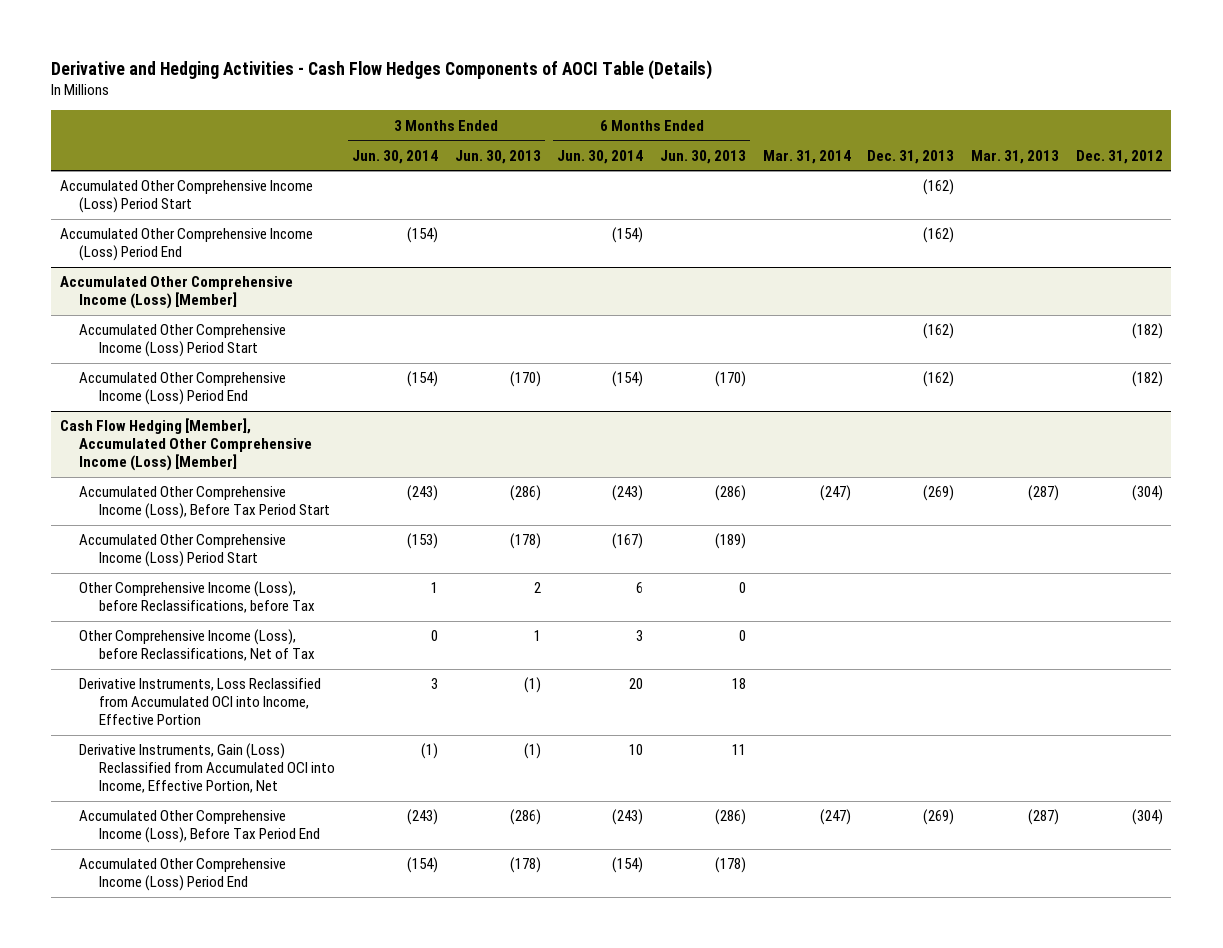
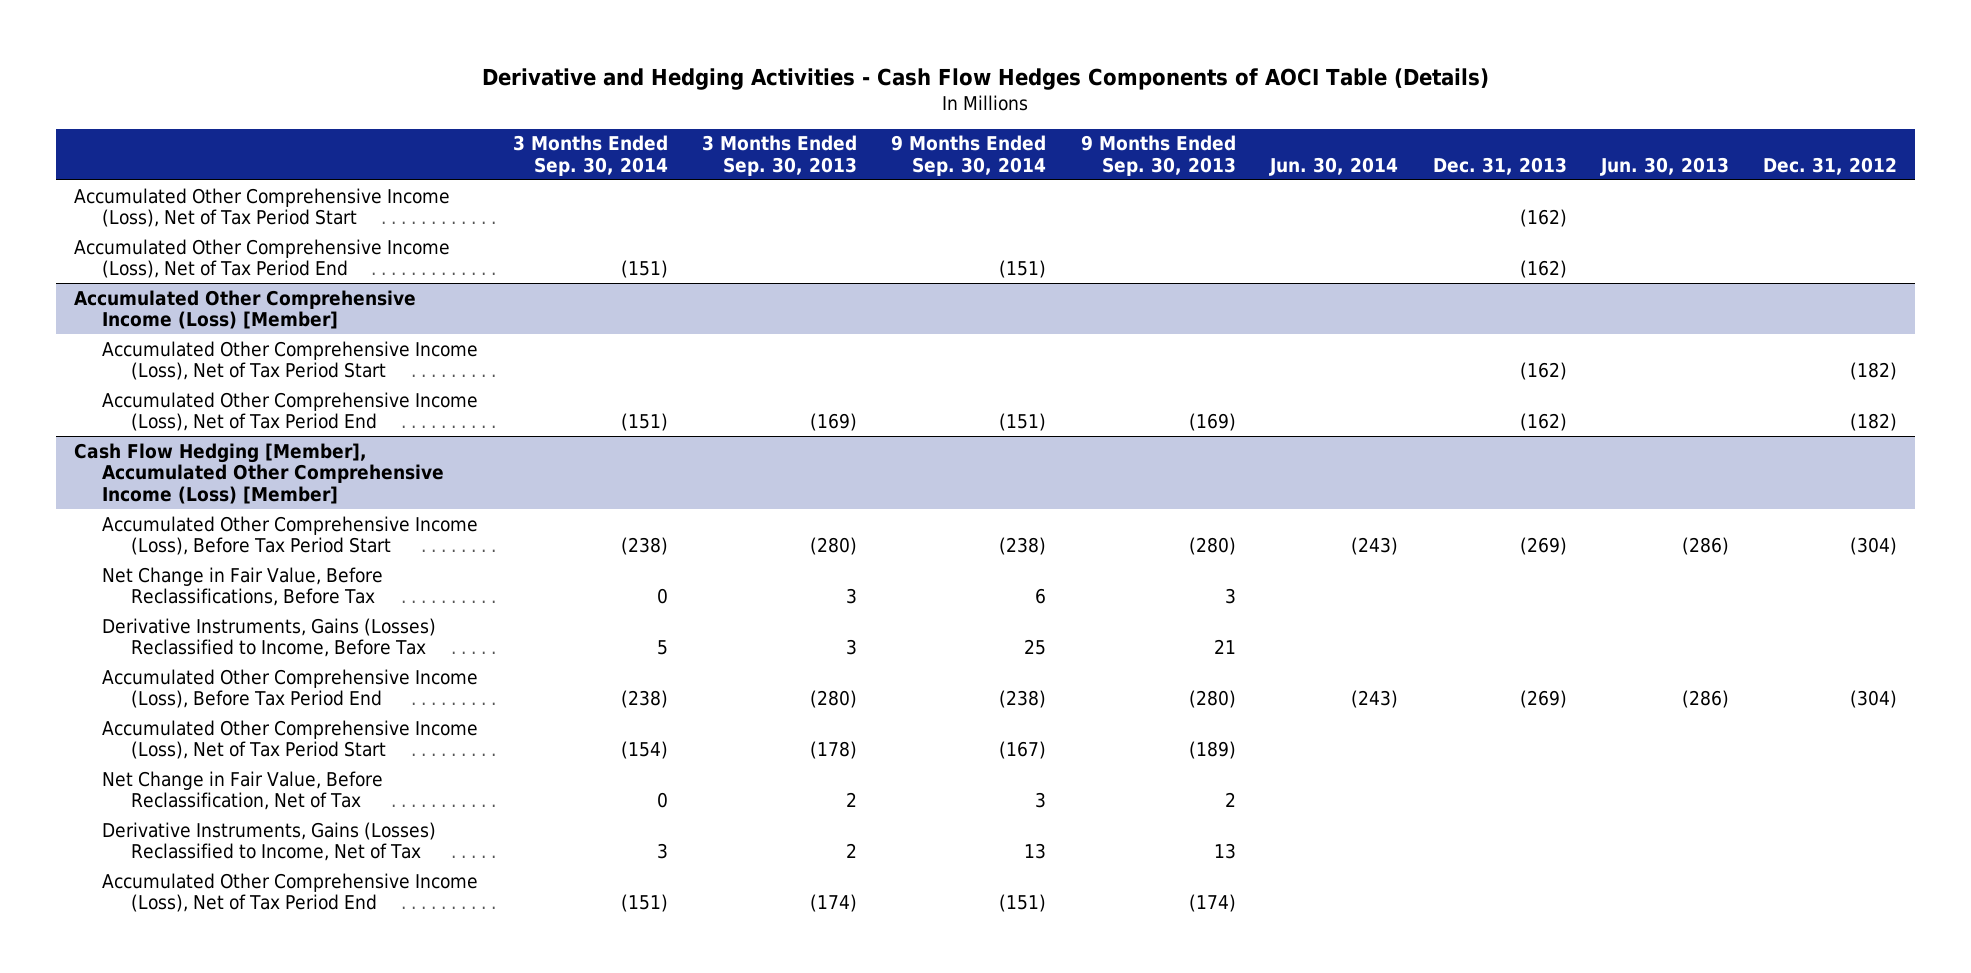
- | 3 Months Ended Jun. 30, 2014 | 3 Months Ended Jun. 30, 2013 | 6 Months Ended Jun. 30, 2014 | 6 Months Ended Jun. 30, 2013 | Mar. 31, 2014 | Dec. 31, 2013 | Mar. 31, 2013 | Dec. 31, 2012
+ | 3 Months Ended Sep. 30, 2014 | 3 Months Ended Sep. 30, 2013 | 9 Months Ended Sep. 30, 2014 | 9 Months Ended Sep. 30, 2013 | Jun. 30, 2014 | Dec. 31, 2013 | Jun. 30, 2013 | Dec. 31, 2012
- Accumulated Other Comprehensive Income (Loss) Period Start | | | | | | (162) | |
- Accumulated Other Comprehensive Income (Loss) Period End | (154) | | (154) | | | (162) | |
+ Accumulated Other Comprehensive Income (Loss), Net of Tax Period Start | | | | | | (162) | |
+ Accumulated Other Comprehensive Income (Loss), Net of Tax Period End | (151) | | (151) | | | (162) | |
@ Accumulated Other Comprehensive Income (Loss) [Member]
- Accumulated Other Comprehensive Income (Loss) Period Start | | | | | | (162) | | (182)
- Accumulated Other Comprehensive Income (Loss) Period End | (154) | (170) | (154) | (170) | | (162) | | (182)
+ Accumulated Other Comprehensive Income (Loss), Net of Tax Period Start | | | | | | (162) | | (182)
+ Accumulated Other Comprehensive Income (Loss), Net of Tax Period End | (151) | (169) | (151) | (169) | | (162) | | (182)
@ Cash Flow Hedging [Member], Accumulated Other Comprehensive Income (Loss) [Member]
- Accumulated Other Comprehensive Income (Loss) Period Start | (153) | (178) | (167) | (189) | | | |
- Other Comprehensive Income (Loss), before Reclassifications, before Tax | 1 | 2 | 6 | 0 | | | |
- Other Comprehensive Income (Loss), before Reclassifications, Net of Tax | 0 | 1 | 3 | 0 | | | |
- Derivative Instruments, Loss Reclassified from Accumulated OCI into Income, Effective Portion | 3 | (1) | 20 | 18 | | | |
- Derivative Instruments, Gain (Loss) Reclassified from Accumulated OCI into Income, Effective Portion, Net | (1) | (1) | 10 | 11 | | | |
+ Net Change in Fair Value, Before Reclassifications, Before Tax | 0 | 3 | 6 | 3 | | | |
+ Derivative Instruments, Gains (Losses) Reclassified to Income, Before Tax | 5 | 3 | 25 | 21 | | | |
- Accumulated Other Comprehensive Income (Loss) Period End | (154) | (178) | (154) | (178) | | | |
+ Accumulated Other Comprehensive Income (Loss), Net of Tax Period Start | (154) | (178) | (167) | (189) | | | |
+ Net Change in Fair Value, Before Reclassification, Net of Tax | 0 | 2 | 3 | 2 | | | |
+ Derivative Instruments, Gains (Losses) Reclassified to Income, Net of Tax | 3 | 2 | 13 | 13 | | | |
+ Accumulated Other Comprehensive Income (Loss), Net of Tax Period End | (151) | (174) | (151) | (174) | | | |

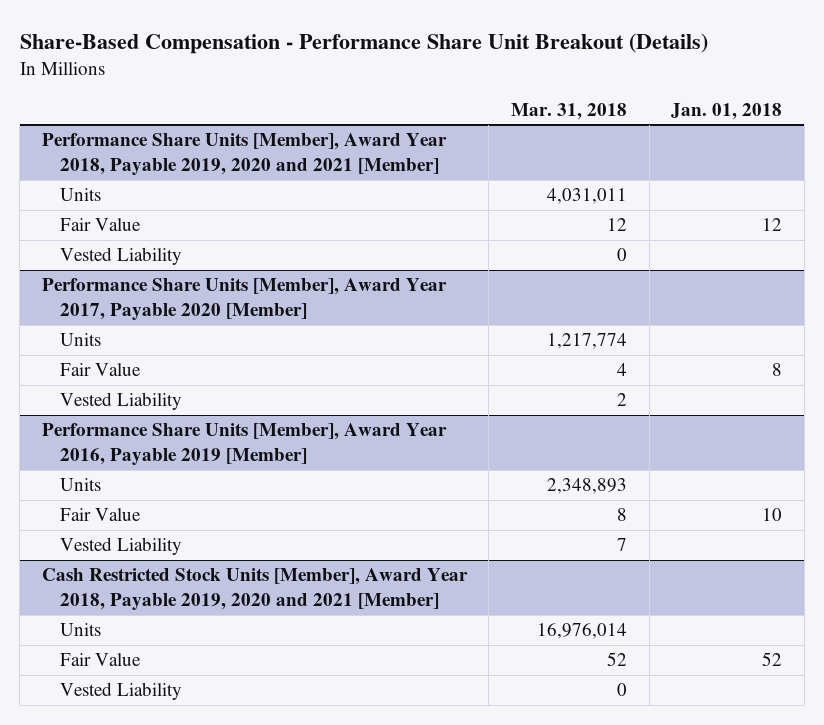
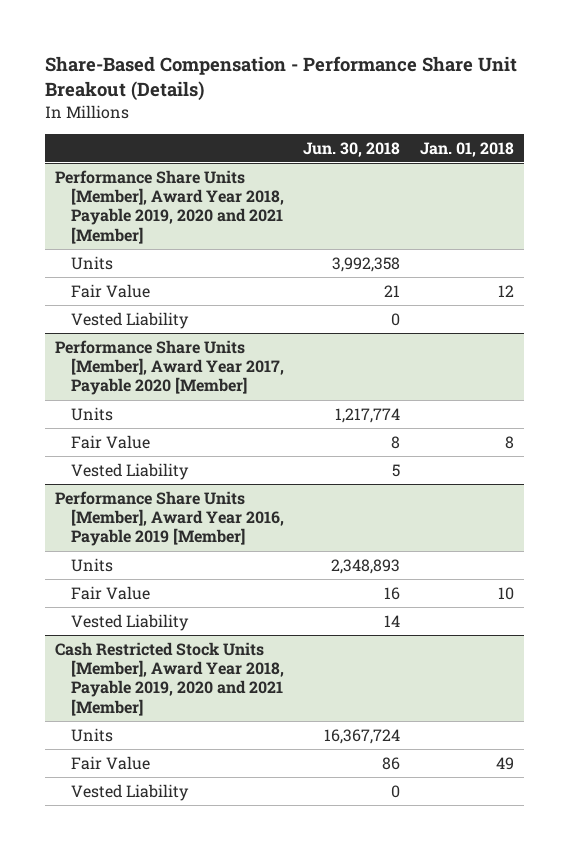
- | Mar. 31, 2018 | Jan. 01, 2018
+ | Jun. 30, 2018 | Jan. 01, 2018
@ Cash Restricted Stock Units [Member], Award Year 2018, Payable 2019, 2020 and 2021 [Member]
- Fair Value | 52 | 52
+ Fair Value | 86 | 49

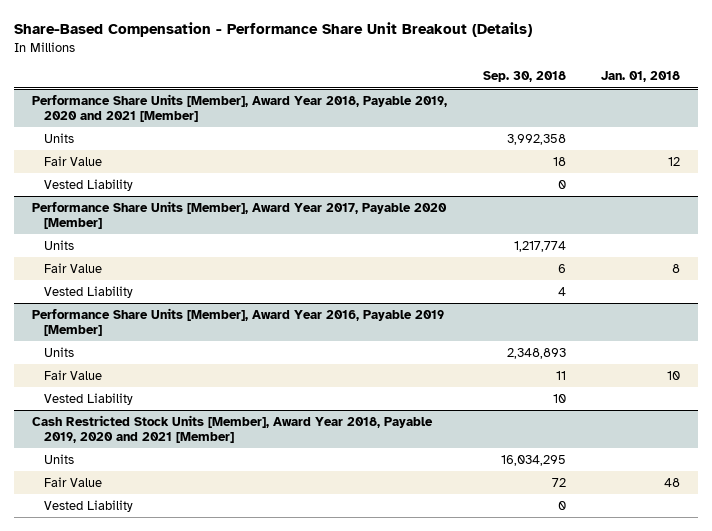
- | Jun. 30, 2018 | Jan. 01, 2018
+ | Sep. 30, 2018 | Jan. 01, 2018
@ Cash Restricted Stock Units [Member], Award Year 2018, Payable 2019, 2020 and 2021 [Member]
- Fair Value | 86 | 49
+ Fair Value | 72 | 48

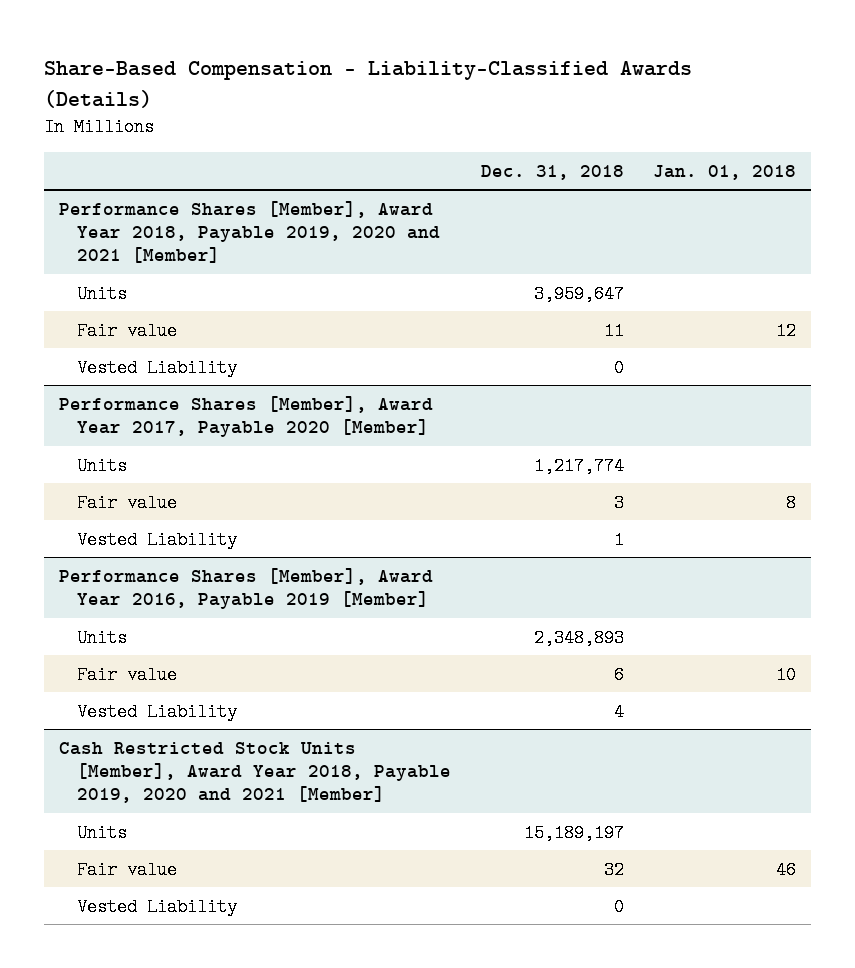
- Share-Based Compensation - Performance Share Unit Breakout (Details)
+ Share-Based Compensation - Liability-Classified Awards (Details)
- | Sep. 30, 2018 | Jan. 01, 2018
+ | Dec. 31, 2018 | Jan. 01, 2018
- Performance Share Units [Member], Award Year 2018, Payable 2019, 2020 and 2021 [Member]
+ Performance Shares [Member], Award Year 2018, Payable 2019, 2020 and 2021 [Member]
- Fair Value | 18 | 12
+ Fair value | 11 | 12
- Performance Share Units [Member], Award Year 2017, Payable 2020 [Member]
+ Performance Shares [Member], Award Year 2017, Payable 2020 [Member]
- Fair Value | 6 | 8
+ Fair value | 3 | 8
- Performance Share Units [Member], Award Year 2016, Payable 2019 [Member]
+ Performance Shares [Member], Award Year 2016, Payable 2019 [Member]
- Fair Value | 11 | 10
+ Fair value | 6 | 10
@ Cash Restricted Stock Units [Member], Award Year 2018, Payable 2019, 2020 and 2021 [Member]
- Fair Value | 72 | 48
+ Fair value | 32 | 46

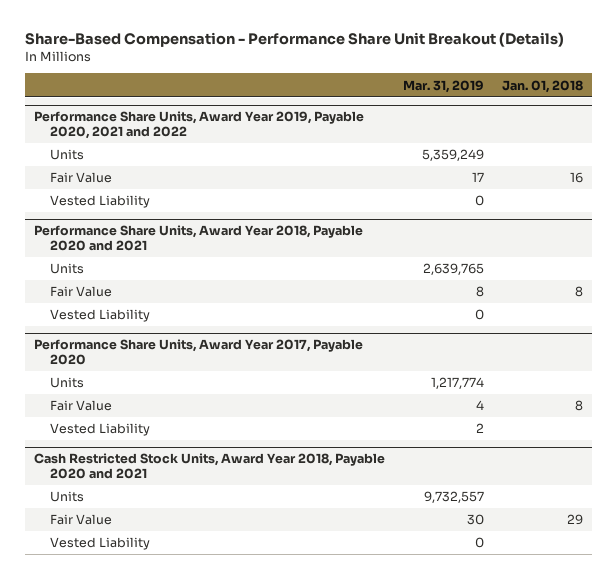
- Share-Based Compensation - Liability-Classified Awards (Details)
+ Share-Based Compensation - Performance Share Unit Breakout (Details)
- | Dec. 31, 2018 | Jan. 01, 2018
+ | Mar. 31, 2019 | Jan. 01, 2018
- Performance Shares [Member], Award Year 2018, Payable 2019, 2020 and 2021 [Member]
+ Performance Share Units, Award Year 2019, Payable 2020, 2021 and 2022
+ Units | 5,359,249 |
+ Fair Value | 17 | 16
+ Vested Liability | 0 |
+ Performance Share Units, Award Year 2018, Payable 2020 and 2021
- Fair value | 11 | 12
+ Fair Value | 8 | 8
- Performance Shares [Member], Award Year 2017, Payable 2020 [Member]
+ Performance Share Units, Award Year 2017, Payable 2020
- Fair value | 3 | 8
+ Fair Value | 4 | 8
- Performance Shares [Member], Award Year 2016, Payable 2019 [Member]
- Units | 2,348,893 |
- Fair value | 6 | 10
- Vested Liability | 4 |
- Cash Restricted Stock Units [Member], Award Year 2018, Payable 2019, 2020 and 2021 [Member]
+ Cash Restricted Stock Units, Award Year 2018, Payable 2020 and 2021
- Fair value | 32 | 46
+ Fair Value | 30 | 29

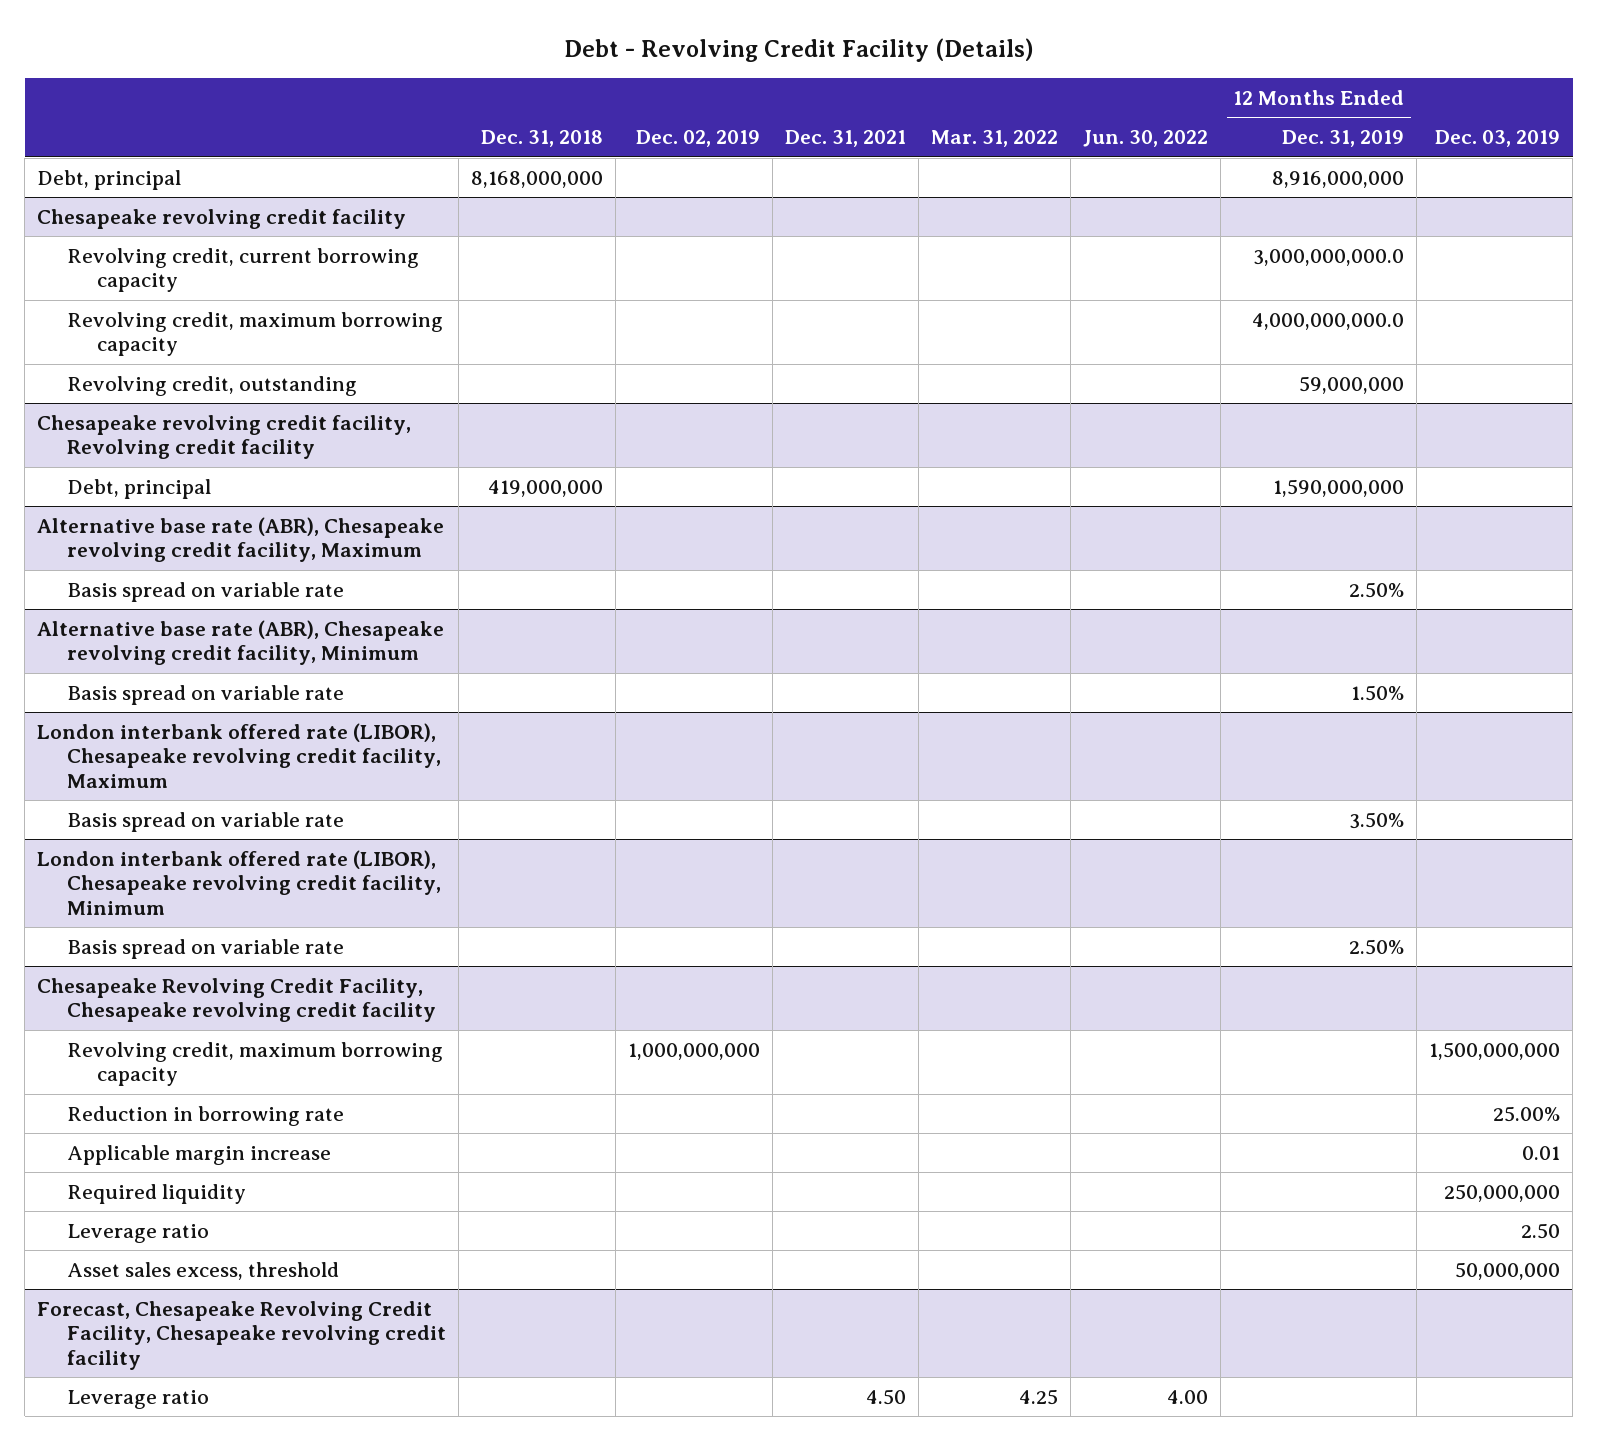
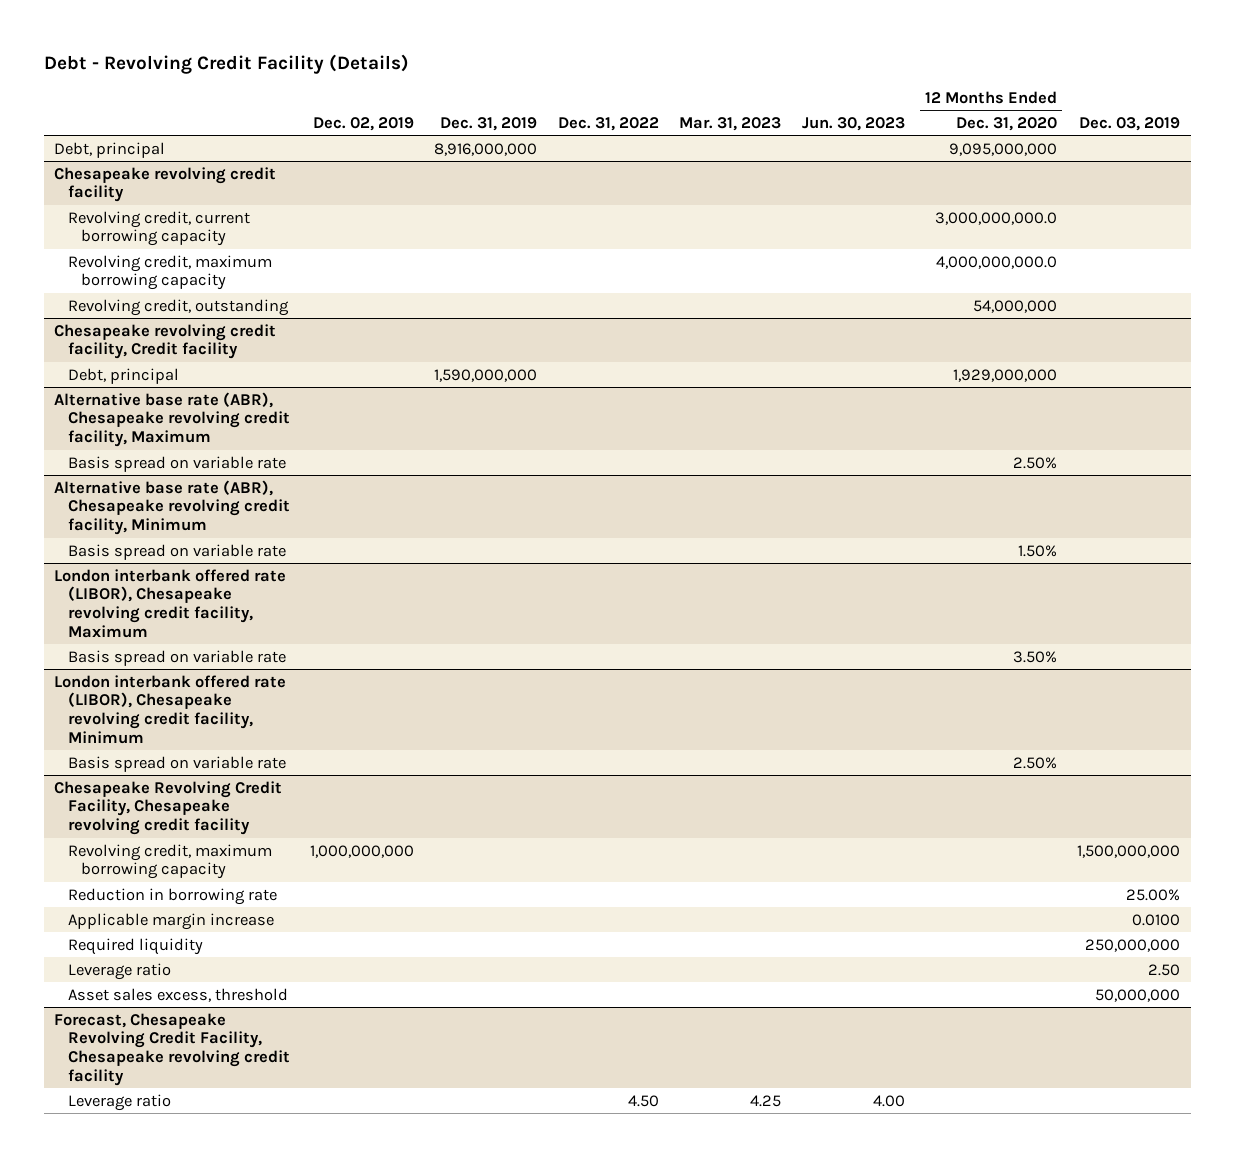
- | Dec. 31, 2018 | Dec. 02, 2019 | Dec. 31, 2021 | Mar. 31, 2022 | Jun. 30, 2022 | 12 Months Ended Dec. 31, 2019 | Dec. 03, 2019
+ | Dec. 02, 2019 | Dec. 31, 2019 | Dec. 31, 2022 | Mar. 31, 2023 | Jun. 30, 2023 | 12 Months Ended Dec. 31, 2020 | Dec. 03, 2019
- Chesapeake revolving credit facility, Revolving credit facility
+ Chesapeake revolving credit facility, Credit facility
@ Chesapeake Revolving Credit Facility, Chesapeake revolving credit facility
- Applicable margin increase | | | | | | | 0.01
+ Applicable margin increase | | | | | | | 0.0100

